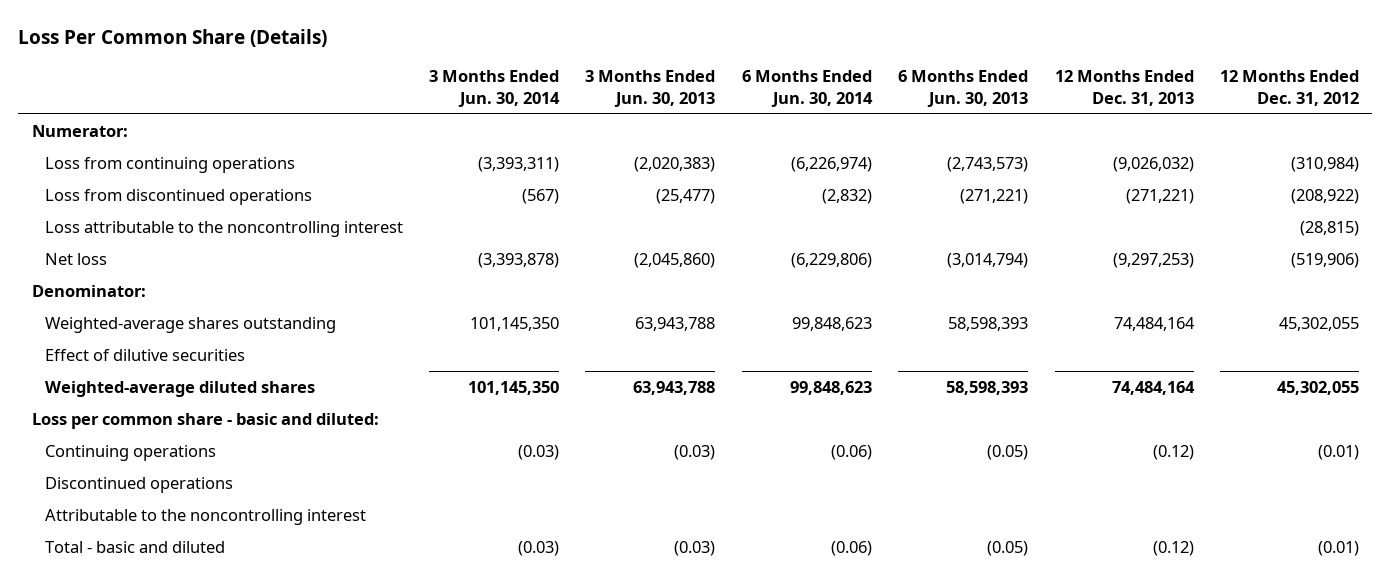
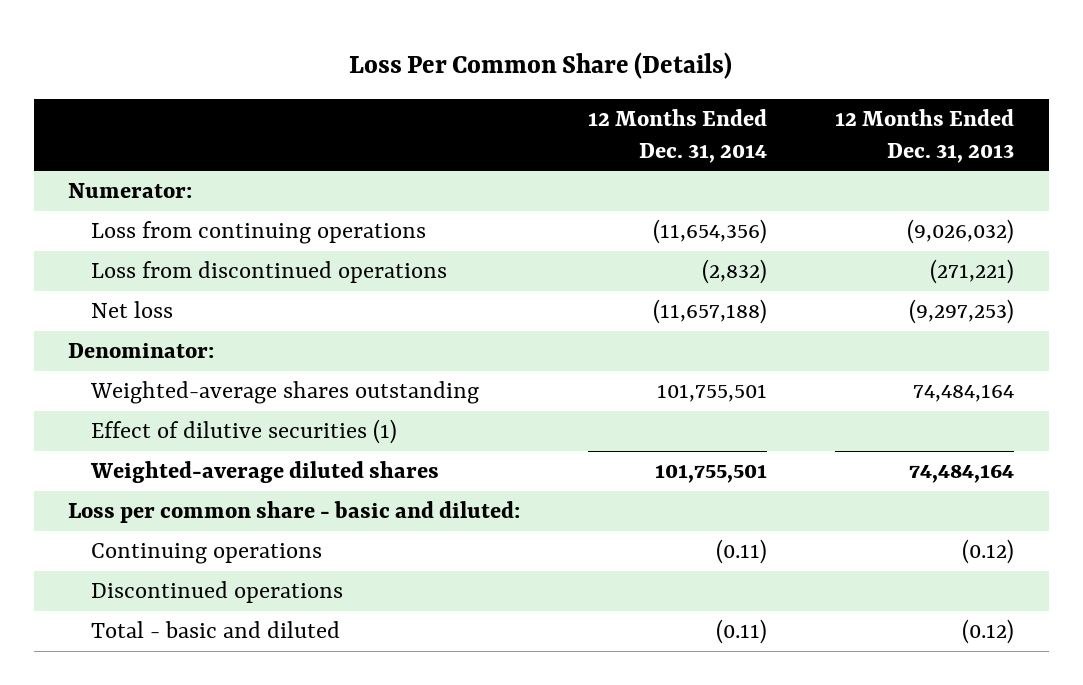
- | 3 Months Ended Jun. 30, 2014 | 3 Months Ended Jun. 30, 2013 | 6 Months Ended Jun. 30, 2014 | 6 Months Ended Jun. 30, 2013 | 12 Months Ended Dec. 31, 2013 | 12 Months Ended Dec. 31, 2012
+ | 12 Months Ended Dec. 31, 2014 | 12 Months Ended Dec. 31, 2013
- Loss attributable to the noncontrolling interest | | | | | | (28,815)
- Effect of dilutive securities
+ Effect of dilutive securities (1)
- Attributable to the noncontrolling interest

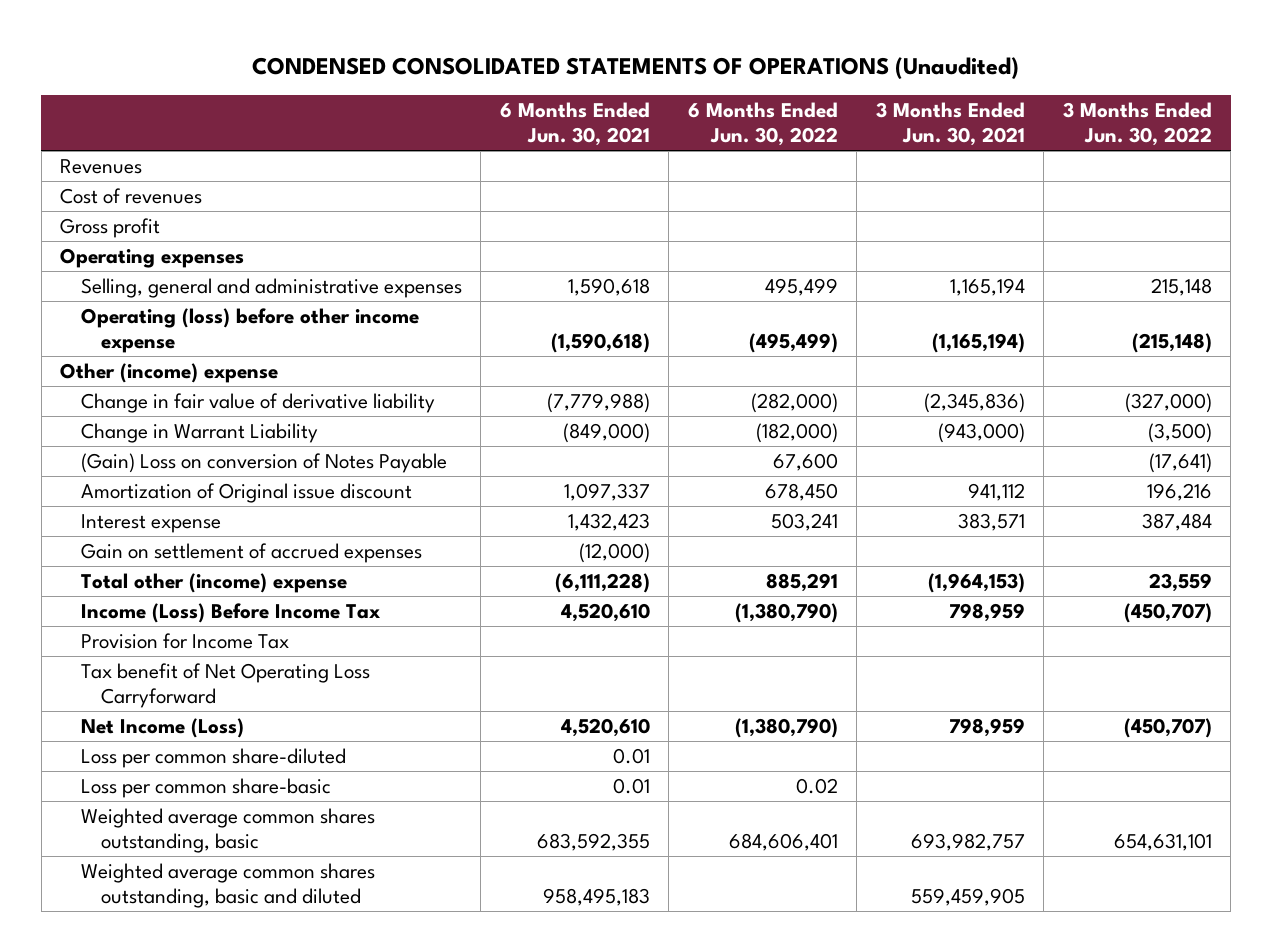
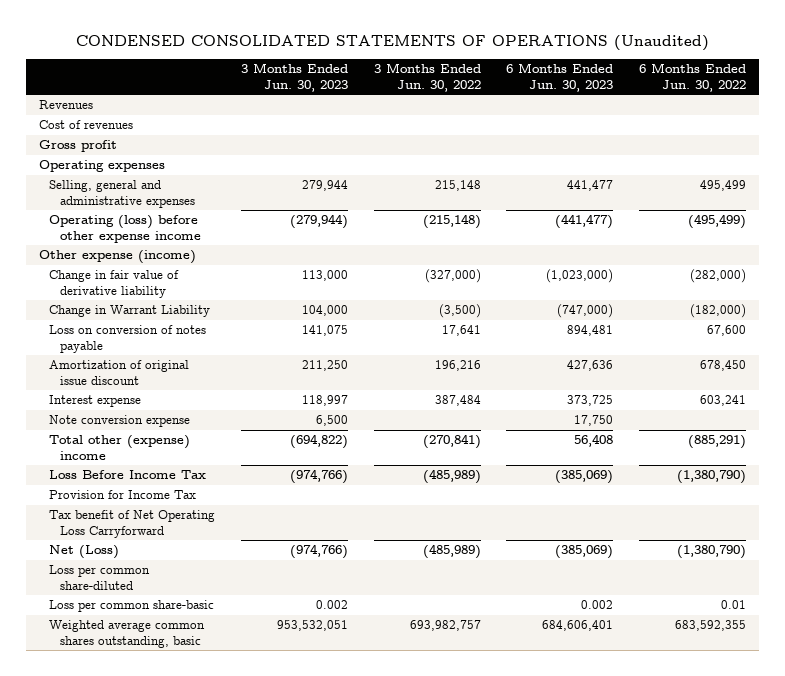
- | 6 Months Ended Jun. 30, 2021 | 6 Months Ended Jun. 30, 2022 | 3 Months Ended Jun. 30, 2021 | 3 Months Ended Jun. 30, 2022
+ | 3 Months Ended Jun. 30, 2023 | 3 Months Ended Jun. 30, 2022 | 6 Months Ended Jun. 30, 2023 | 6 Months Ended Jun. 30, 2022
- Operating (loss) before other income expense | (1,590,618) | (495,499) | (1,165,194) | (215,148)
- Other (income) expense
+ Operating (loss) before other expense income | (279,944) | (215,148) | (441,477) | (495,499)
+ Other expense (income)
- (Gain) Loss on conversion of Notes Payable | | 67,600 | | (17,641)
- Amortization of Original issue discount | 1,097,337 | 678,450 | 941,112 | 196,216
- Interest expense | 1,432,423 | 503,241 | 383,571 | 387,484
- Gain on settlement of accrued expenses | (12,000) | | |
- Total other (income) expense | (6,111,228) | 885,291 | (1,964,153) | 23,559
- Income (Loss) Before Income Tax | 4,520,610 | (1,380,790) | 798,959 | (450,707)
+ Loss on conversion of notes payable | 141,075 | 17,641 | 894,481 | 67,600
+ Amortization of original issue discount | 211,250 | 196,216 | 427,636 | 678,450
+ Interest expense | 118,997 | 387,484 | 373,725 | 603,241
+ Note conversion expense | 6,500 | | 17,750 |
+ Total other (expense) income | (694,822) | (270,841) | 56,408 | (885,291)
+ Loss Before Income Tax | (974,766) | (485,989) | (385,069) | (1,380,790)
- Net Income (Loss) | 4,520,610 | (1,380,790) | 798,959 | (450,707)
+ Net (Loss) | (974,766) | (485,989) | (385,069) | (1,380,790)
- Loss per common share-basic | 0.01 | 0.02 | |
- Weighted average common shares outstanding, basic | 683,592,355 | 684,606,401 | 693,982,757 | 654,631,101
- Weighted average common shares outstanding, basic and diluted | 958,495,183 | | 559,459,905 |
+ Loss per common share-basic | 0.002 | | 0.002 | 0.01
+ Weighted average common shares outstanding, basic | 953,532,051 | 693,982,757 | 684,606,401 | 683,592,355

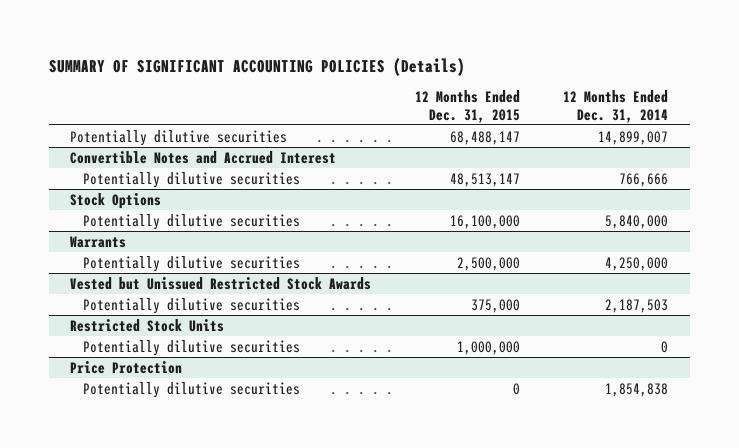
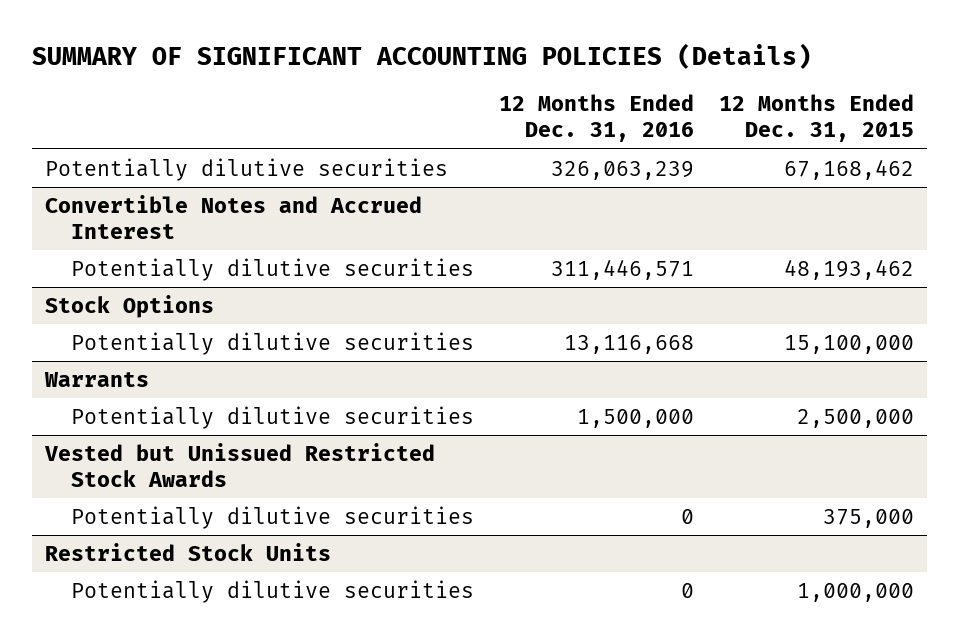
- | 12 Months Ended Dec. 31, 2015 | 12 Months Ended Dec. 31, 2014
+ | 12 Months Ended Dec. 31, 2016 | 12 Months Ended Dec. 31, 2015
- Potentially dilutive securities | 68,488,147 | 14,899,007
+ Potentially dilutive securities | 326,063,239 | 67,168,462
@ Convertible Notes and Accrued Interest
- Potentially dilutive securities | 48,513,147 | 766,666
+ Potentially dilutive securities | 311,446,571 | 48,193,462
@ Stock Options
- Potentially dilutive securities | 16,100,000 | 5,840,000
+ Potentially dilutive securities | 13,116,668 | 15,100,000
- Price Protection
- Potentially dilutive securities | 0 | 1,854,838

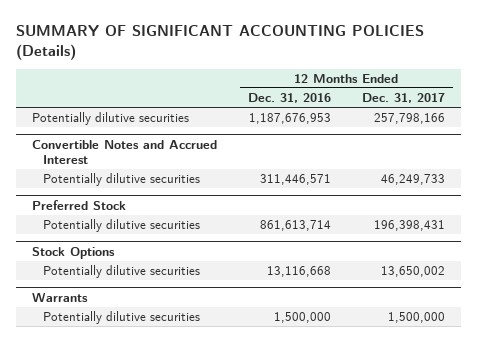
- | 12 Months Ended Dec. 31, 2016 | 12 Months Ended Dec. 31, 2015
+ | 12 Months Ended Dec. 31, 2016 | 12 Months Ended Dec. 31, 2017
- Potentially dilutive securities | 326,063,239 | 67,168,462
+ Potentially dilutive securities | 1,187,676,953 | 257,798,166
+ Preferred Stock
+ Potentially dilutive securities | 861,613,714 | 196,398,431
- Vested but Unissued Restricted Stock Awards
- Potentially dilutive securities | 0 | 375,000
- Restricted Stock Units
- Potentially dilutive securities | 0 | 1,000,000

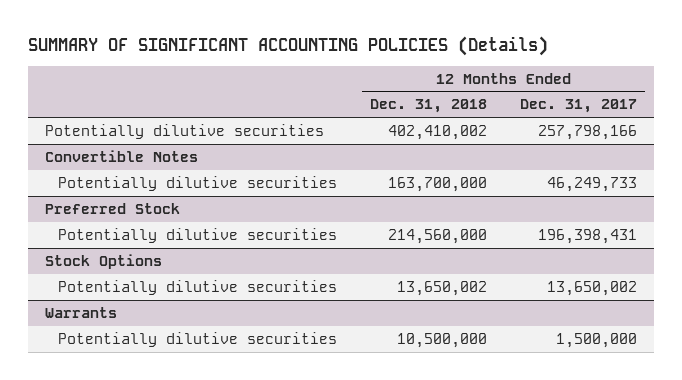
- | 12 Months Ended Dec. 31, 2016 | 12 Months Ended Dec. 31, 2017
+ | 12 Months Ended Dec. 31, 2018 | 12 Months Ended Dec. 31, 2017
- Convertible Notes and Accrued Interest
+ Convertible Notes

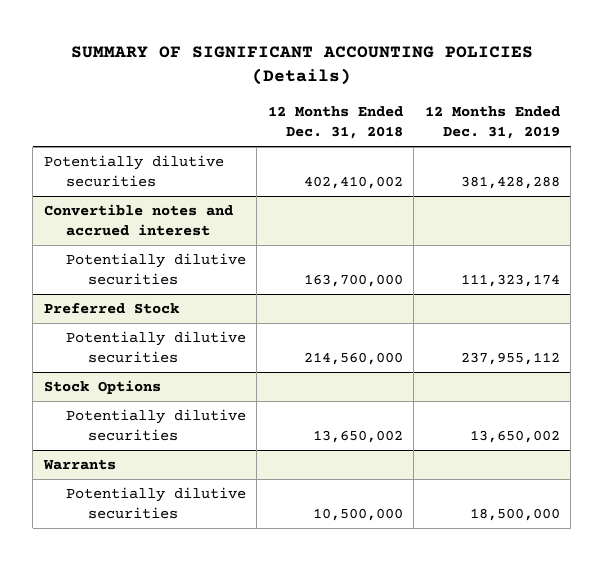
- | 12 Months Ended Dec. 31, 2018 | 12 Months Ended Dec. 31, 2017
+ | 12 Months Ended Dec. 31, 2018 | 12 Months Ended Dec. 31, 2019
- Convertible Notes
+ Convertible notes and accrued interest

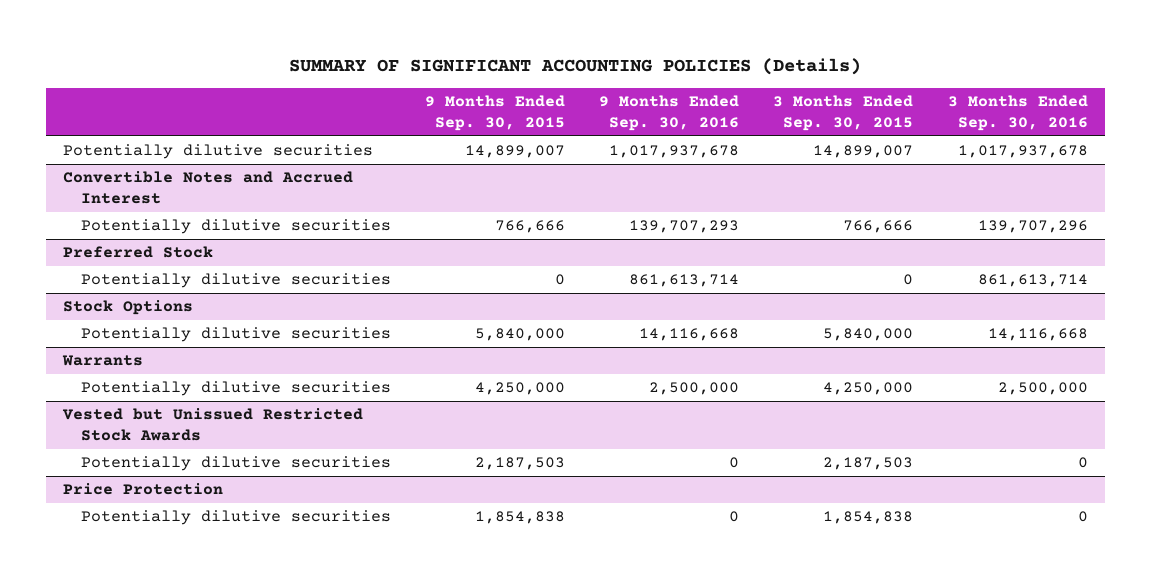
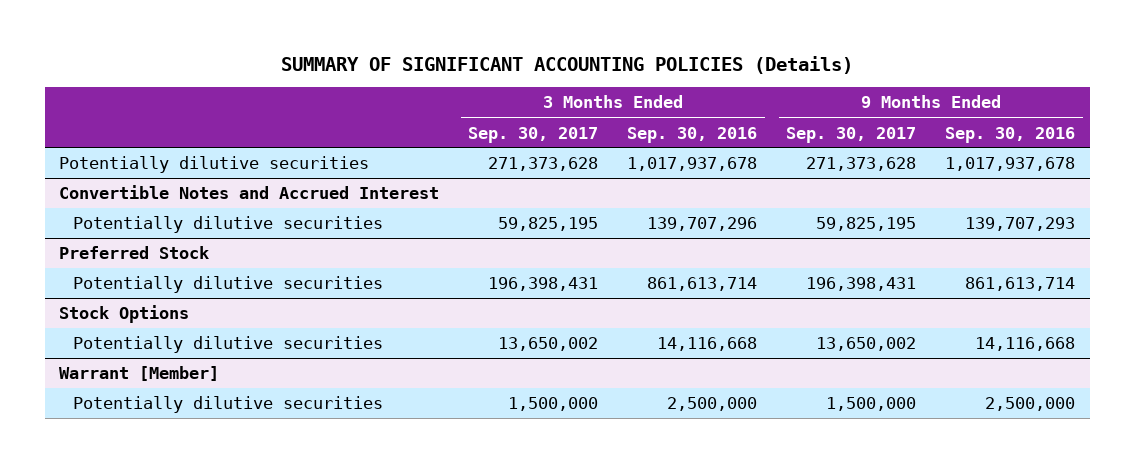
- | 9 Months Ended Sep. 30, 2015 | 9 Months Ended Sep. 30, 2016 | 3 Months Ended Sep. 30, 2015 | 3 Months Ended Sep. 30, 2016
+ | 3 Months Ended Sep. 30, 2017 | 3 Months Ended Sep. 30, 2016 | 9 Months Ended Sep. 30, 2017 | 9 Months Ended Sep. 30, 2016
- Warrants
+ Warrant [Member]
- Vested but Unissued Restricted Stock Awards
- Potentially dilutive securities | 2,187,503 | 0 | 2,187,503 | 0
- Price Protection
- Potentially dilutive securities | 1,854,838 | 0 | 1,854,838 | 0

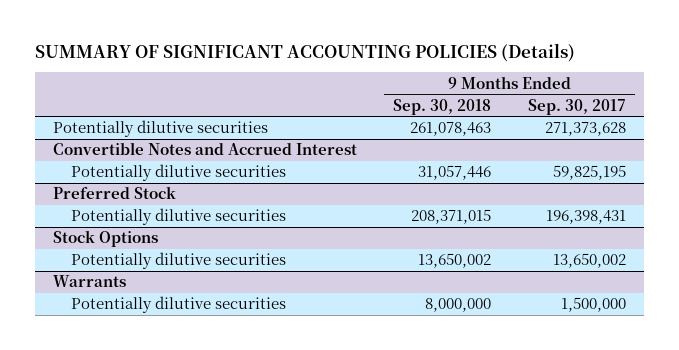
- | 3 Months Ended Sep. 30, 2017 | 3 Months Ended Sep. 30, 2016 | 9 Months Ended Sep. 30, 2017 | 9 Months Ended Sep. 30, 2016
+ | 9 Months Ended Sep. 30, 2018 | 9 Months Ended Sep. 30, 2017
- Warrant [Member]
+ Warrants

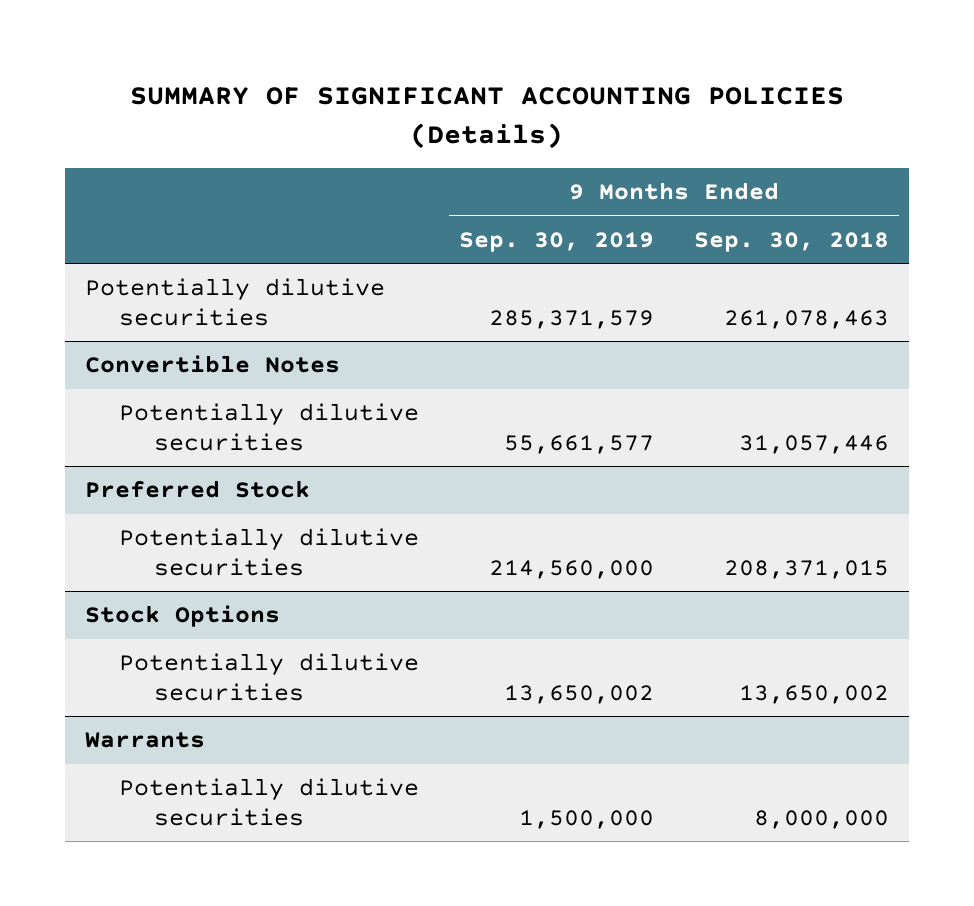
- | 9 Months Ended Sep. 30, 2018 | 9 Months Ended Sep. 30, 2017
+ | 9 Months Ended Sep. 30, 2019 | 9 Months Ended Sep. 30, 2018
- Convertible Notes and Accrued Interest
+ Convertible Notes

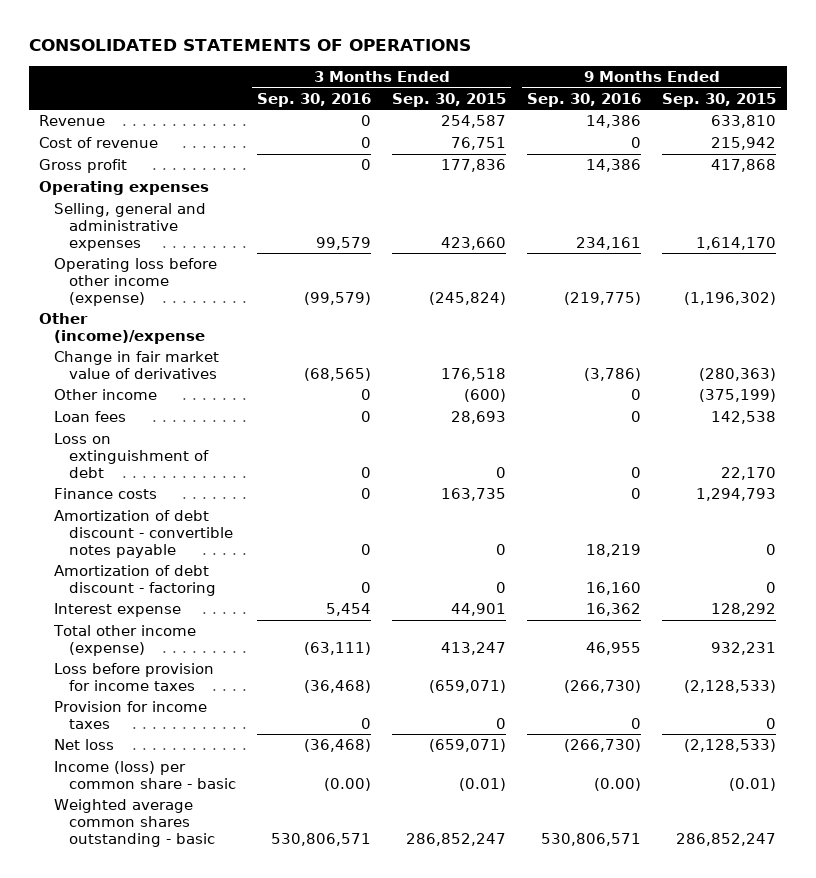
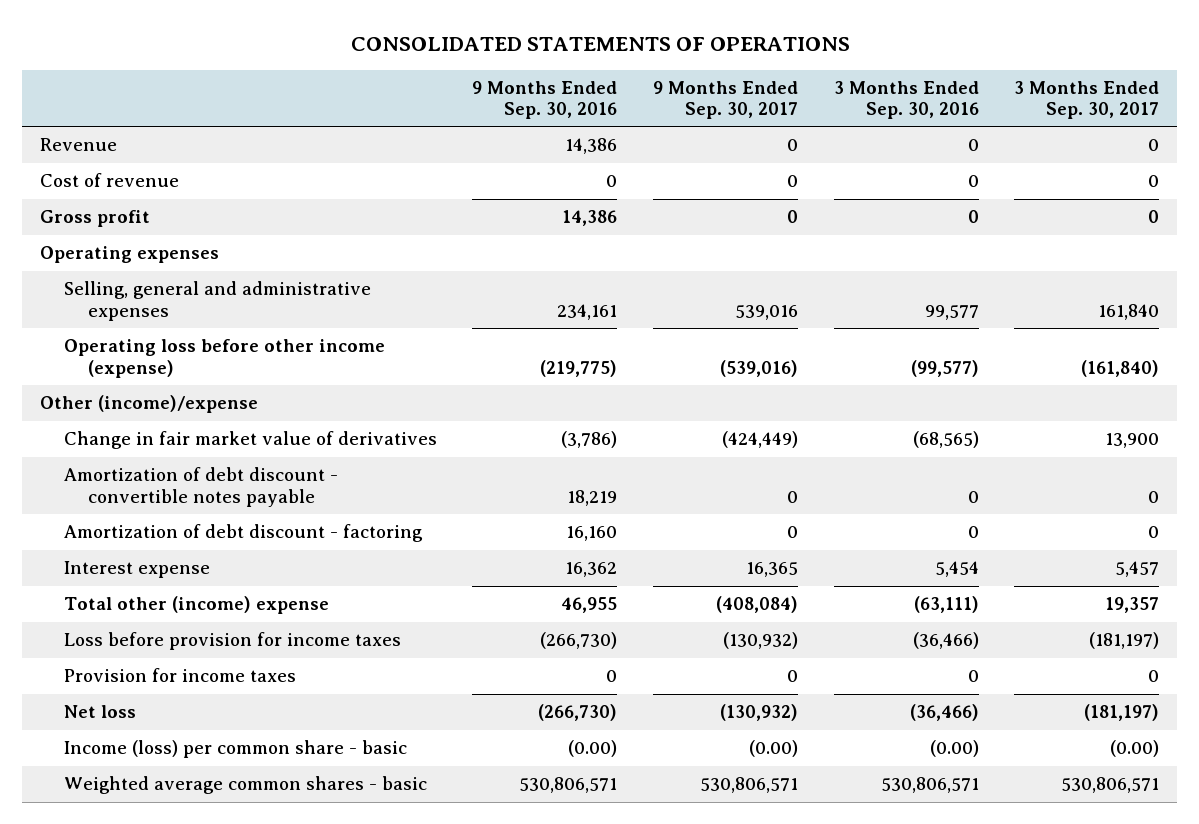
- | 3 Months Ended Sep. 30, 2016 | 3 Months Ended Sep. 30, 2015 | 9 Months Ended Sep. 30, 2016 | 9 Months Ended Sep. 30, 2015
+ | 9 Months Ended Sep. 30, 2016 | 9 Months Ended Sep. 30, 2017 | 3 Months Ended Sep. 30, 2016 | 3 Months Ended Sep. 30, 2017
- Selling, general and administrative expenses | 99,579 | 423,660 | 234,161 | 1,614,170
- Operating loss before other income (expense) | (99,579) | (245,824) | (219,775) | (1,196,302)
+ Selling, general and administrative expenses | 234,161 | 539,016 | 99,577 | 161,840
+ Operating loss before other income (expense) | (219,775) | (539,016) | (99,577) | (161,840)
- Other income | 0 | (600) | 0 | (375,199)
- Loan fees | 0 | 28,693 | 0 | 142,538
- Loss on extinguishment of debt | 0 | 0 | 0 | 22,170
- Finance costs | 0 | 163,735 | 0 | 1,294,793
- Total other income (expense) | (63,111) | 413,247 | 46,955 | 932,231
- Loss before provision for income taxes | (36,468) | (659,071) | (266,730) | (2,128,533)
+ Total other (income) expense | 46,955 | (408,084) | (63,111) | 19,357
+ Loss before provision for income taxes | (266,730) | (130,932) | (36,466) | (181,197)
- Net loss | (36,468) | (659,071) | (266,730) | (2,128,533)
+ Net loss | (266,730) | (130,932) | (36,466) | (181,197)
- Weighted average common shares outstanding - basic | 530,806,571 | 286,852,247 | 530,806,571 | 286,852,247
+ Weighted average common shares - basic | 530,806,571 | 530,806,571 | 530,806,571 | 530,806,571

